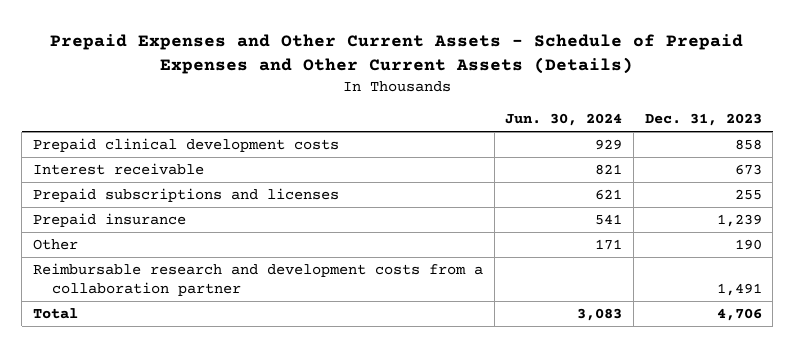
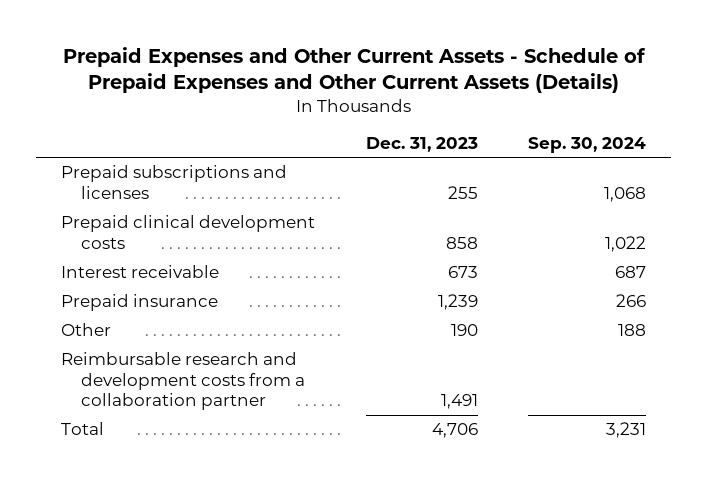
- | Jun. 30, 2024 | Dec. 31, 2023
+ | Dec. 31, 2023 | Sep. 30, 2024
moved up: Prepaid subscriptions and licenses | 255 | 1,068

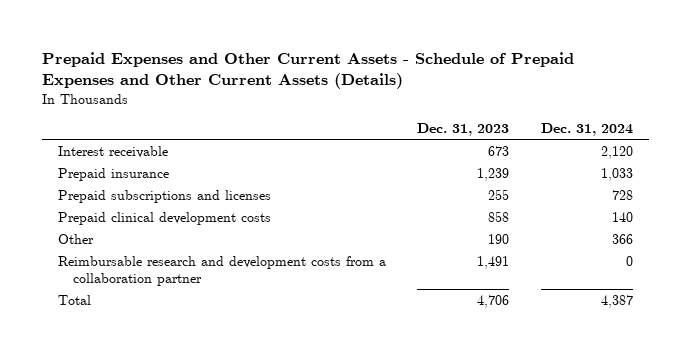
- | Dec. 31, 2023 | Sep. 30, 2024
+ | Dec. 31, 2023 | Dec. 31, 2024
moved down: Prepaid subscriptions and licenses | 255 | 728
moved down: Prepaid clinical development costs | 858 | 140

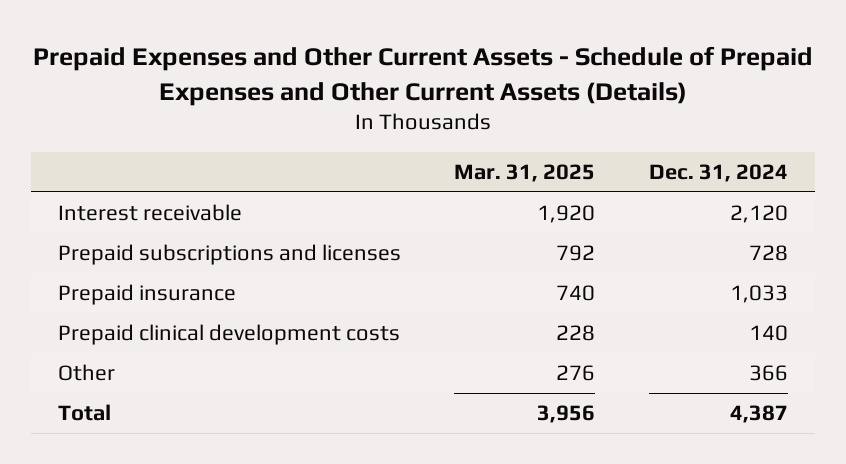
- | Dec. 31, 2023 | Dec. 31, 2024
+ | Mar. 31, 2025 | Dec. 31, 2024
moved down: Prepaid insurance | 740 | 1,033
- Reimbursable research and development costs from a collaboration partner | 1,491 | 0

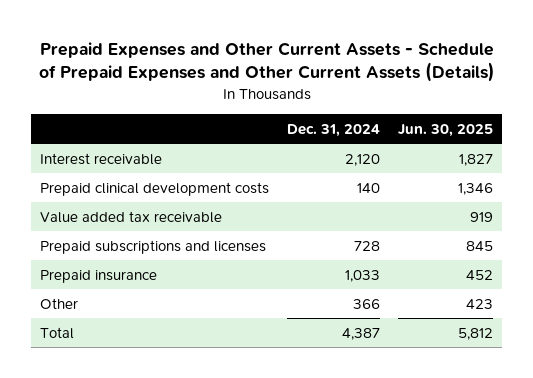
- | Mar. 31, 2025 | Dec. 31, 2024
+ | Dec. 31, 2024 | Jun. 30, 2025
moved up: Prepaid clinical development costs | 140 | 1,346
+ Value added tax receivable | | 919

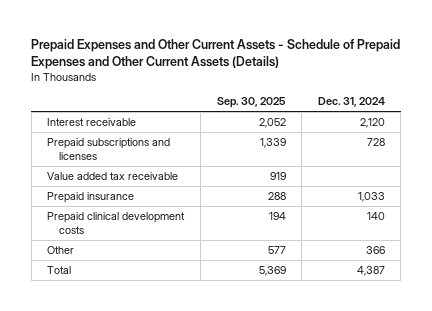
- | Dec. 31, 2024 | Jun. 30, 2025
+ | Sep. 30, 2025 | Dec. 31, 2024
moved down: Value added tax receivable | 919 |
moved down: Prepaid clinical development costs | 194 | 140

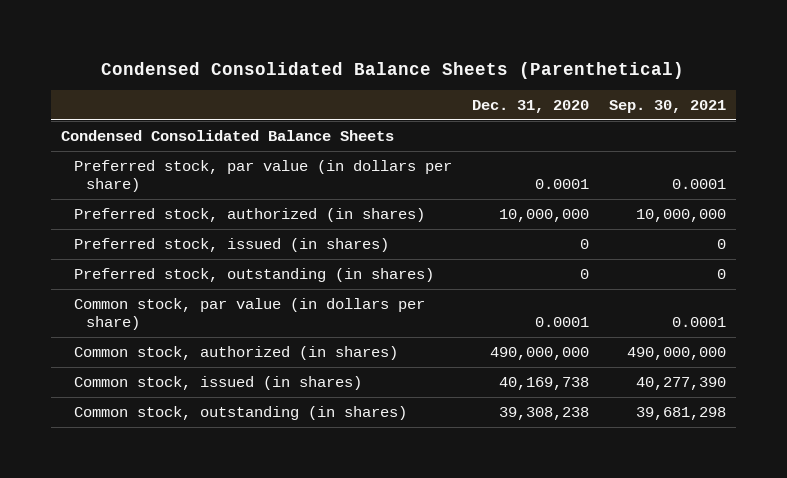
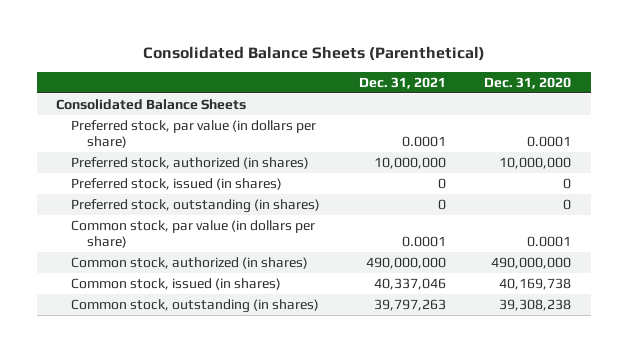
- Condensed Consolidated Balance Sheets (Parenthetical)
+ Consolidated Balance Sheets (Parenthetical)
- | Dec. 31, 2020 | Sep. 30, 2021
+ | Dec. 31, 2021 | Dec. 31, 2020
- Condensed Consolidated Balance Sheets
+ Consolidated Balance Sheets

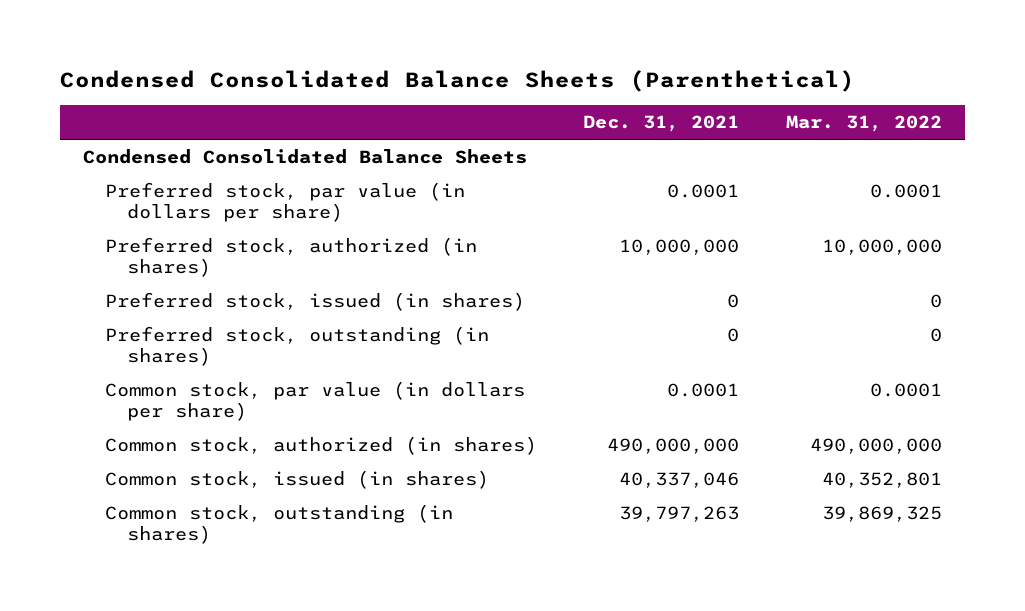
- Consolidated Balance Sheets (Parenthetical)
+ Condensed Consolidated Balance Sheets (Parenthetical)
- | Dec. 31, 2021 | Dec. 31, 2020
+ | Dec. 31, 2021 | Mar. 31, 2022
- Consolidated Balance Sheets
+ Condensed Consolidated Balance Sheets

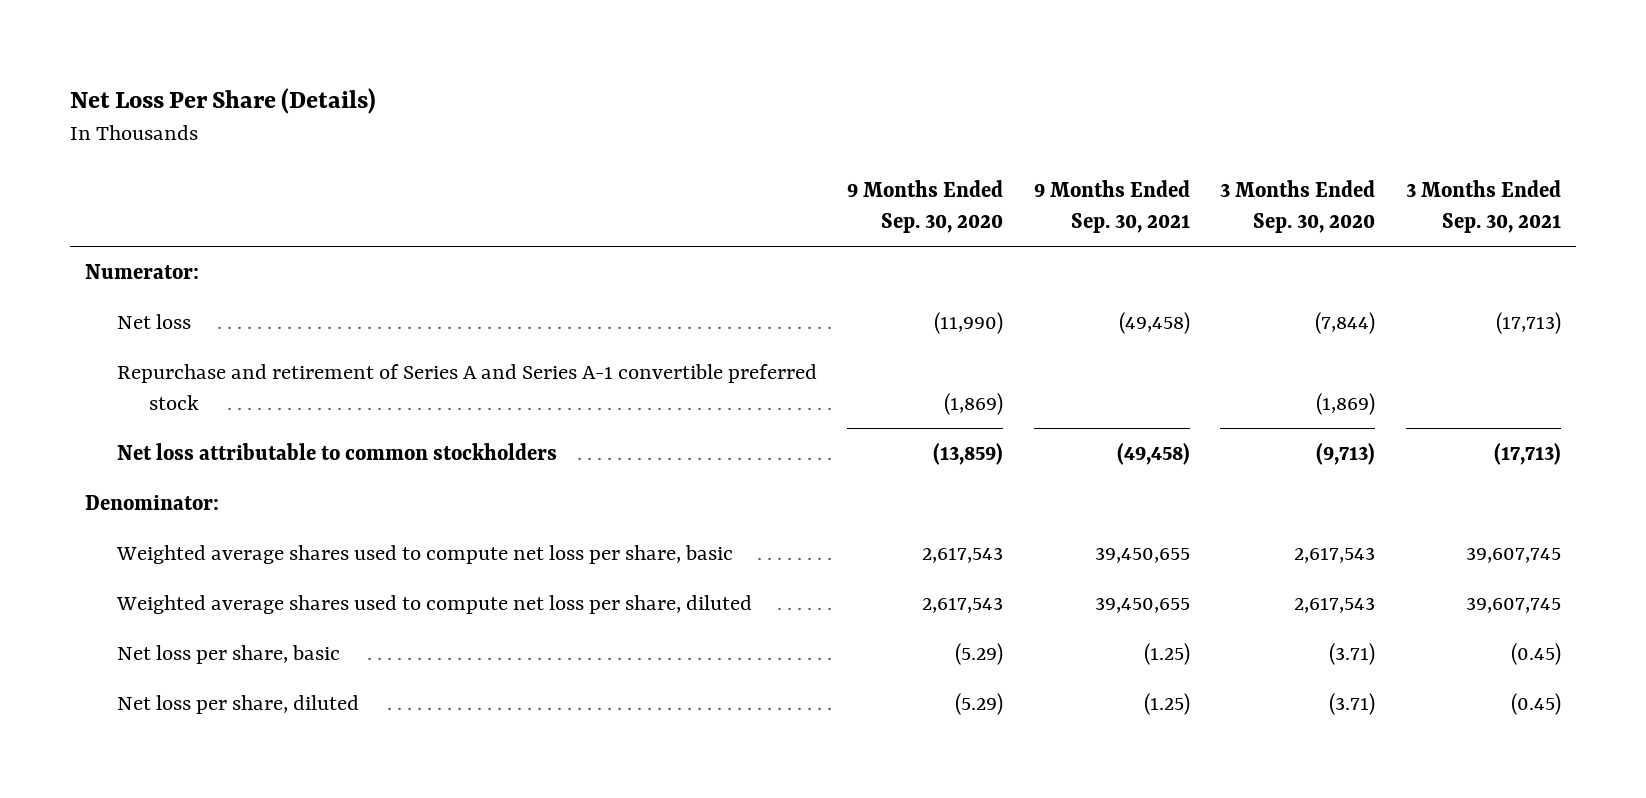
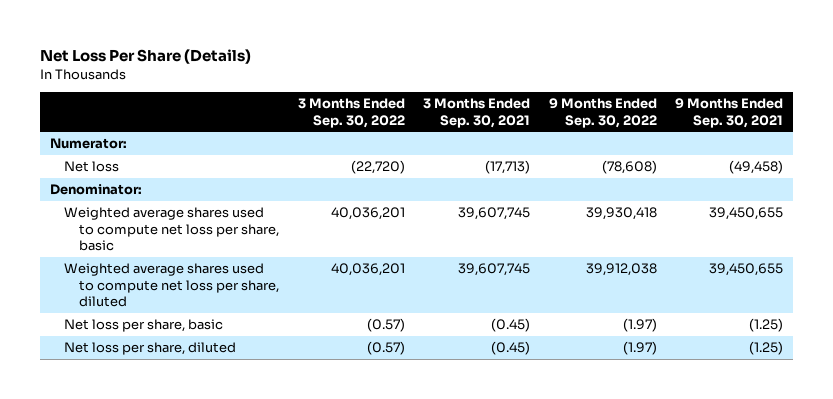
- | 9 Months Ended Sep. 30, 2020 | 9 Months Ended Sep. 30, 2021 | 3 Months Ended Sep. 30, 2020 | 3 Months Ended Sep. 30, 2021
+ | 3 Months Ended Sep. 30, 2022 | 3 Months Ended Sep. 30, 2021 | 9 Months Ended Sep. 30, 2022 | 9 Months Ended Sep. 30, 2021
- Repurchase and retirement of Series A and Series A-1 convertible preferred stock | (1,869) | | (1,869) |
- Net loss attributable to common stockholders | (13,859) | (49,458) | (9,713) | (17,713)

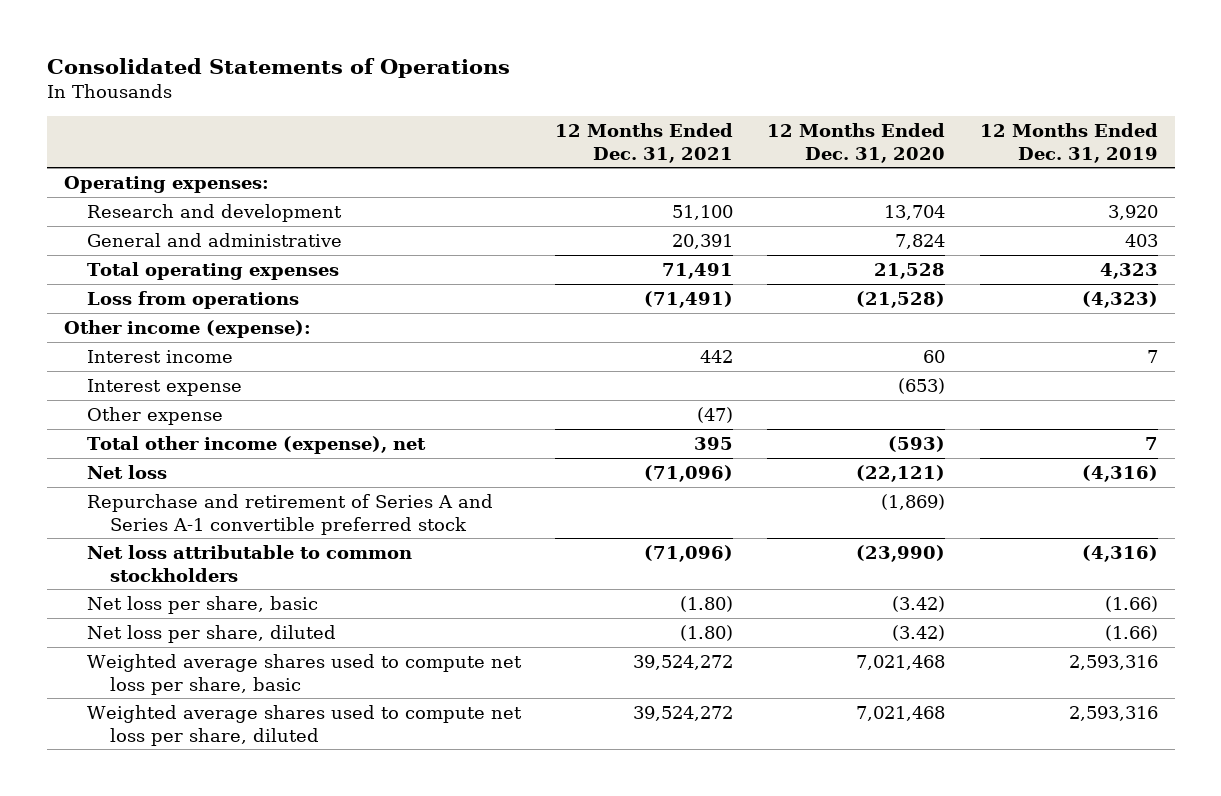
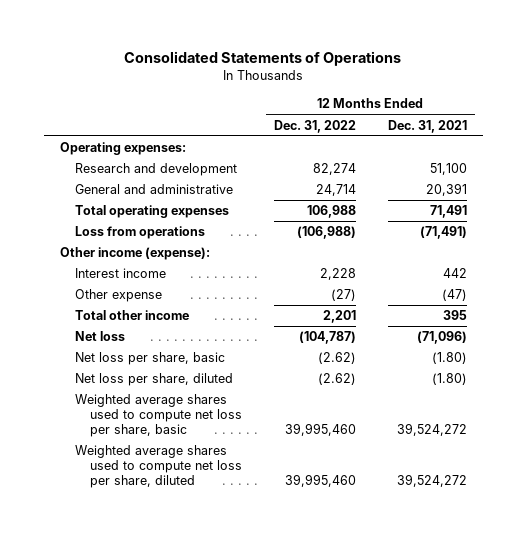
- | 12 Months Ended Dec. 31, 2021 | 12 Months Ended Dec. 31, 2020 | 12 Months Ended Dec. 31, 2019
+ | 12 Months Ended Dec. 31, 2022 | 12 Months Ended Dec. 31, 2021
- Interest expense | | (653) |
- Total other income (expense), net | 395 | (593) | 7
+ Total other income | 2,201 | 395
- Repurchase and retirement of Series A and Series A-1 convertible preferred stock | | (1,869) |
- Net loss attributable to common stockholders | (71,096) | (23,990) | (4,316)

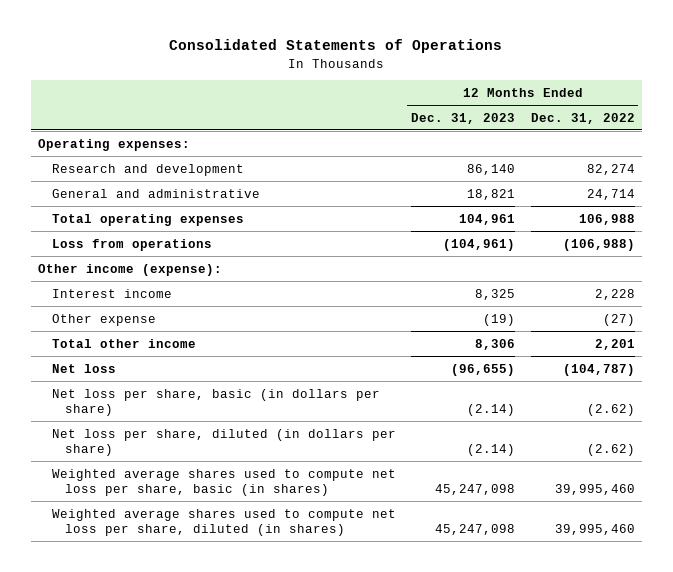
- | 12 Months Ended Dec. 31, 2022 | 12 Months Ended Dec. 31, 2021
+ | 12 Months Ended Dec. 31, 2023 | 12 Months Ended Dec. 31, 2022
- Net loss per share, basic | (2.62) | (1.80)
- Net loss per share, diluted | (2.62) | (1.80)
- Weighted average shares used to compute net loss per share, basic | 39,995,460 | 39,524,272
- Weighted average shares used to compute net loss per share, diluted | 39,995,460 | 39,524,272
+ Net loss per share, basic (in dollars per share) | (2.14) | (2.62)
+ Net loss per share, diluted (in dollars per share) | (2.14) | (2.62)
+ Weighted average shares used to compute net loss per share, basic (in shares) | 45,247,098 | 39,995,460
+ Weighted average shares used to compute net loss per share, diluted (in shares) | 45,247,098 | 39,995,460

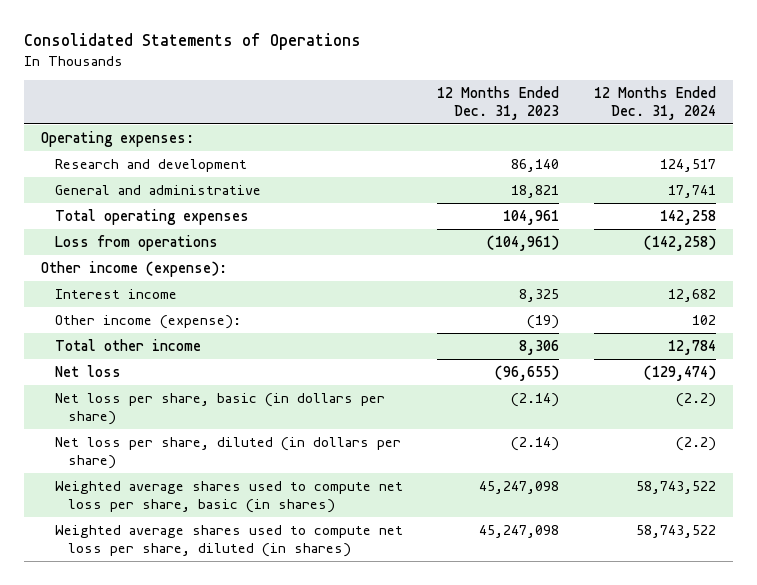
- | 12 Months Ended Dec. 31, 2023 | 12 Months Ended Dec. 31, 2022
+ | 12 Months Ended Dec. 31, 2023 | 12 Months Ended Dec. 31, 2024
- Other expense | (19) | (27)
+ Other income (expense): | (19) | 102

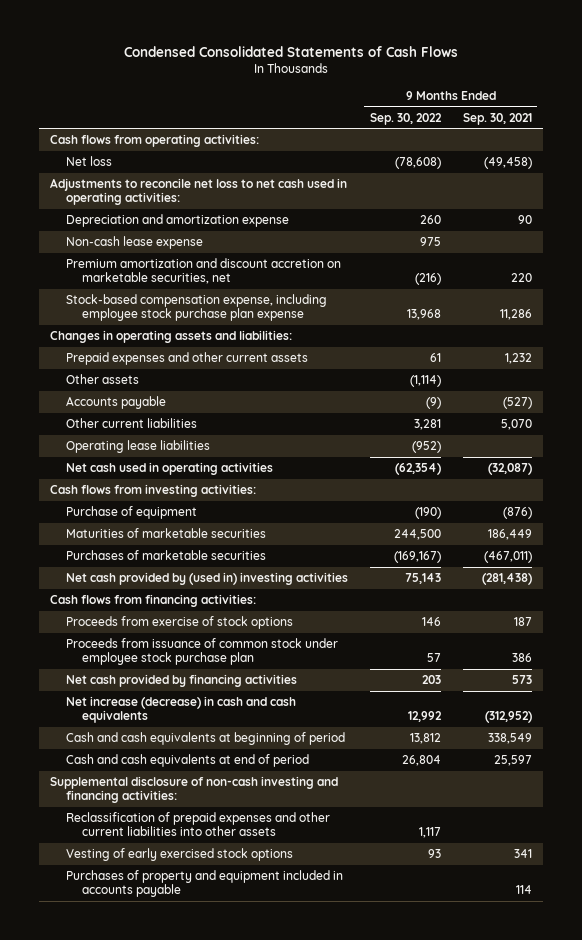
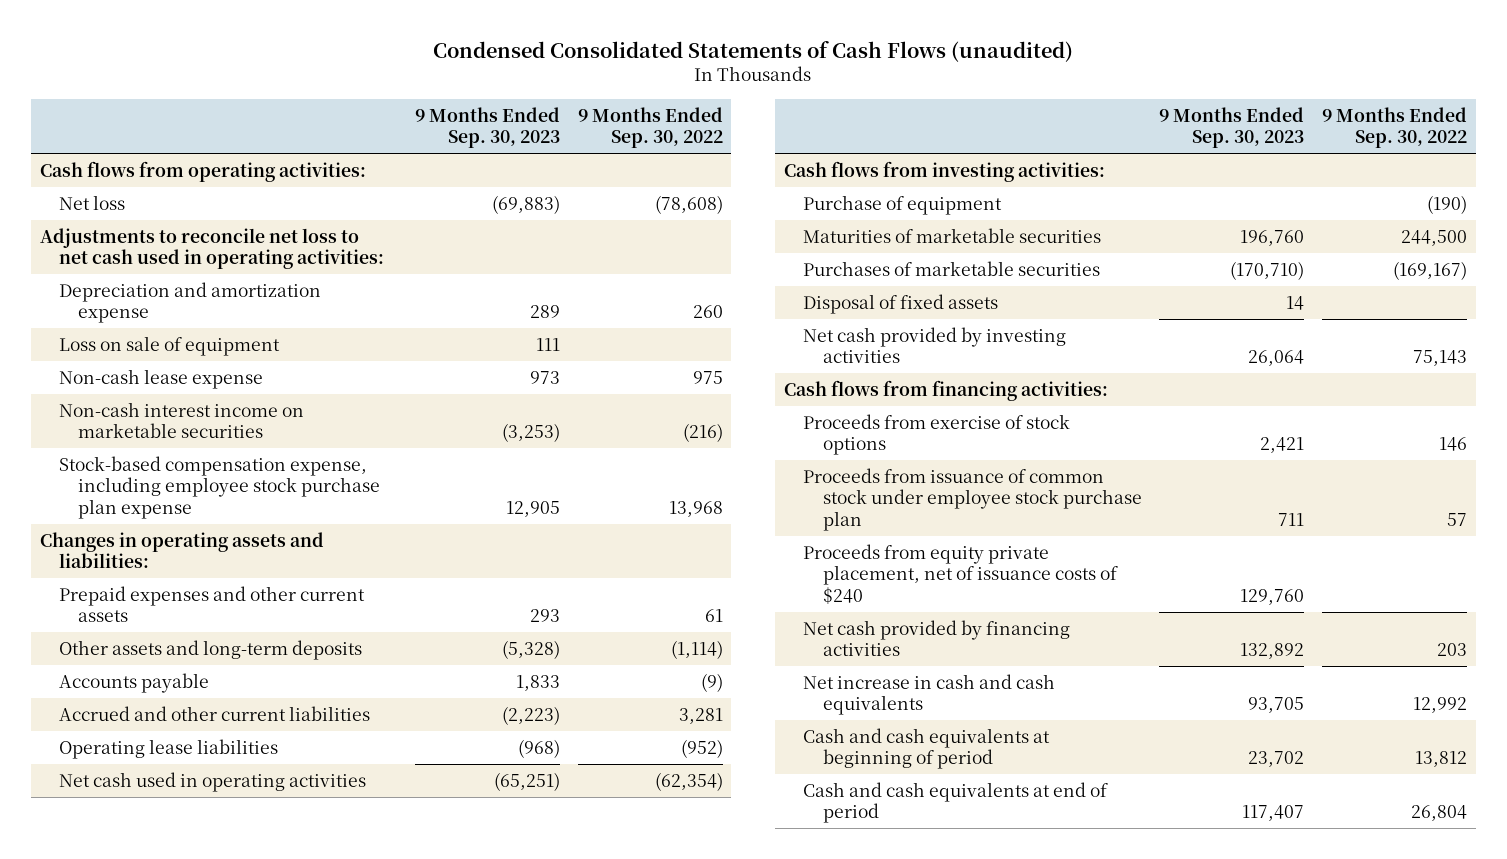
- Condensed Consolidated Statements of Cash Flows
+ Condensed Consolidated Statements of Cash Flows (unaudited)
- | 9 Months Ended Sep. 30, 2022 | 9 Months Ended Sep. 30, 2021
+ | 9 Months Ended Sep. 30, 2023 | 9 Months Ended Sep. 30, 2022
+ Loss on sale of equipment | 111 |
- Premium amortization and discount accretion on marketable securities, net | (216) | 220
+ Non-cash interest income on marketable securities | (3,253) | (216)
- Other assets | (1,114) |
+ Other assets and long-term deposits | (5,328) | (1,114)
- Other current liabilities | 3,281 | 5,070
+ Accrued and other current liabilities | (2,223) | 3,281
- Net cash provided by (used in) investing activities | 75,143 | (281,438)
+ Disposal of fixed assets | 14 |
+ Net cash provided by investing activities | 26,064 | 75,143
+ Proceeds from equity private placement, net of issuance costs of $240 | 129,760 |
- Net increase (decrease) in cash and cash equivalents | 12,992 | (312,952)
+ Net increase in cash and cash equivalents | 93,705 | 12,992
- Supplemental disclosure of non-cash investing and financing activities:
- Reclassification of prepaid expenses and other current liabilities into other assets | 1,117 |
- Vesting of early exercised stock options | 93 | 341
- Purchases of property and equipment included in accounts payable | | 114

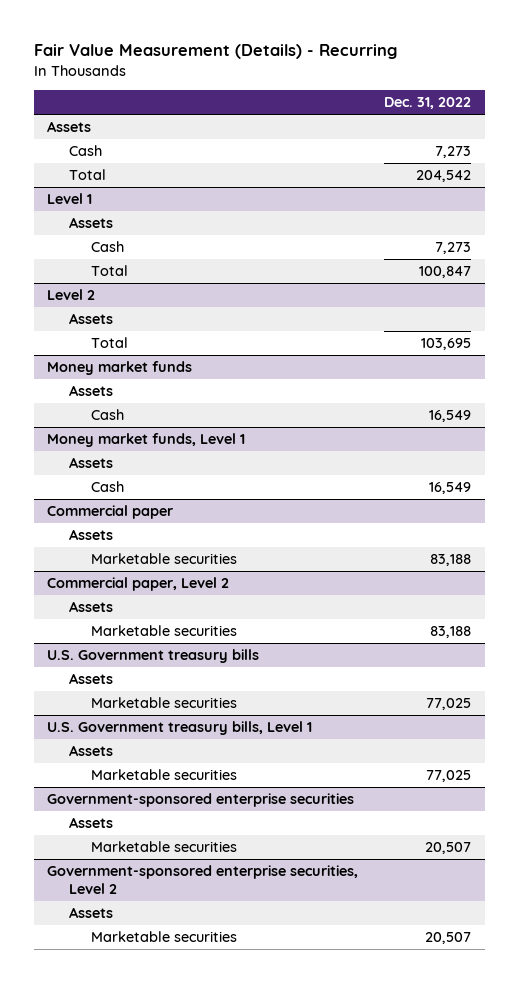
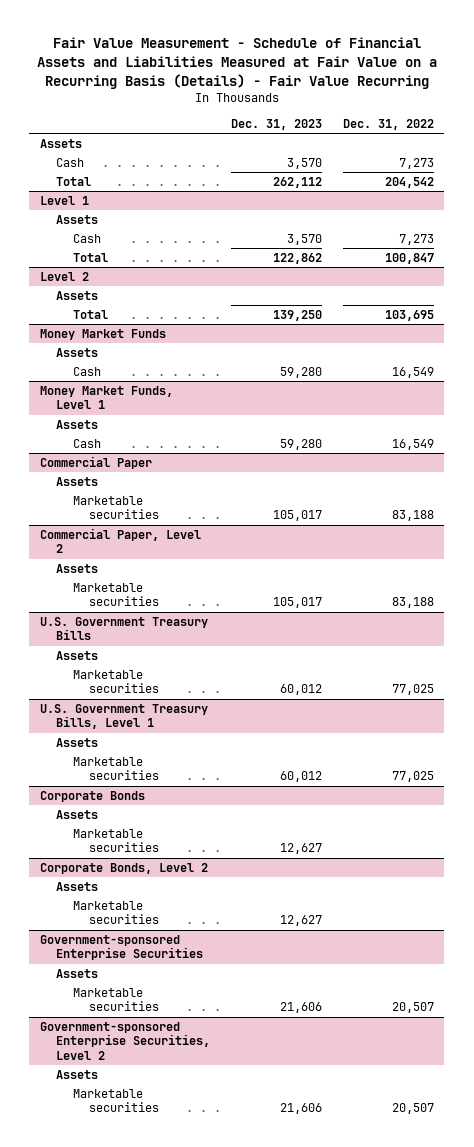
- Fair Value Measurement (Details) - Recurring
+ Fair Value Measurement - Schedule of Financial Assets and Liabilities Measured at Fair Value on a Recurring Basis (Details) - Fair Value Recurring
- | Dec. 31, 2022
+ | Dec. 31, 2023 | Dec. 31, 2022
- Money market funds
+ Money Market Funds
- Money market funds, Level 1
+ Money Market Funds, Level 1
- Commercial paper
+ Commercial Paper
- Commercial paper, Level 2
+ Commercial Paper, Level 2
- U.S. Government treasury bills
+ U.S. Government Treasury Bills
- U.S. Government treasury bills, Level 1
+ U.S. Government Treasury Bills, Level 1
- Government-sponsored enterprise securities
+ Corporate Bonds
+ Marketable securities | 12,627 |
+ Corporate Bonds, Level 2
+ Assets
+ Marketable securities | 12,627 |
+ Government-sponsored Enterprise Securities
+ Assets
- Government-sponsored enterprise securities, Level 2
+ Government-sponsored Enterprise Securities, Level 2

